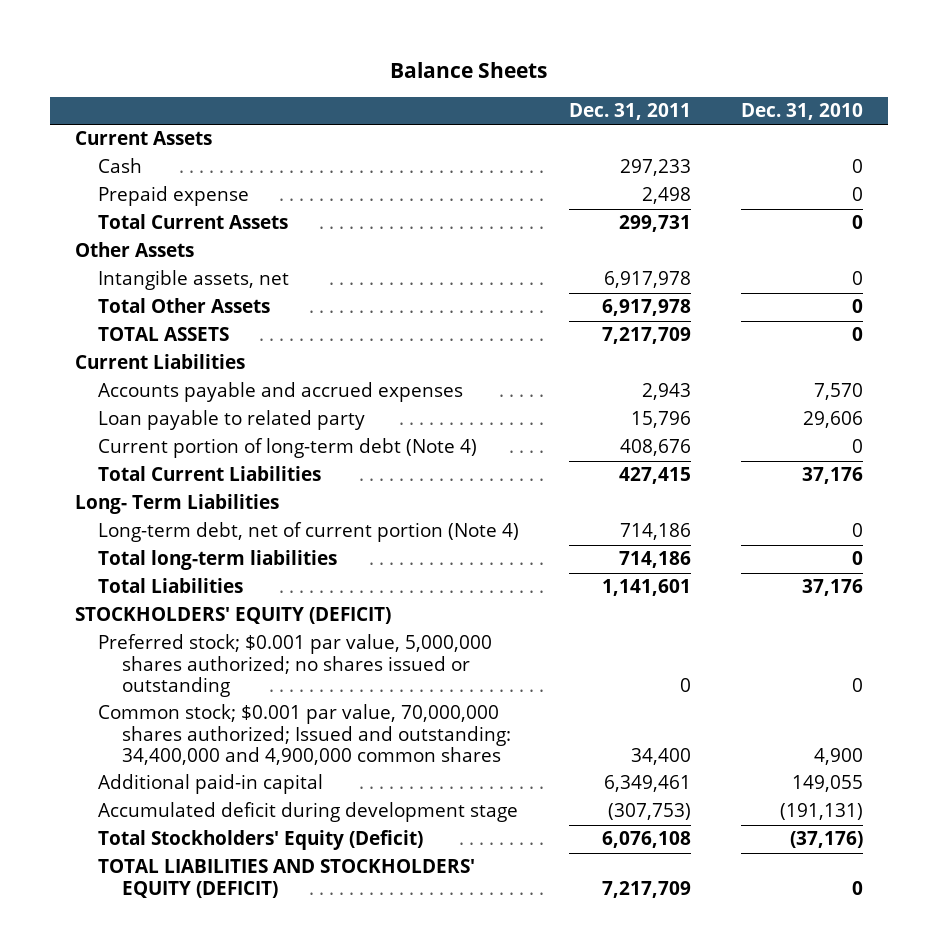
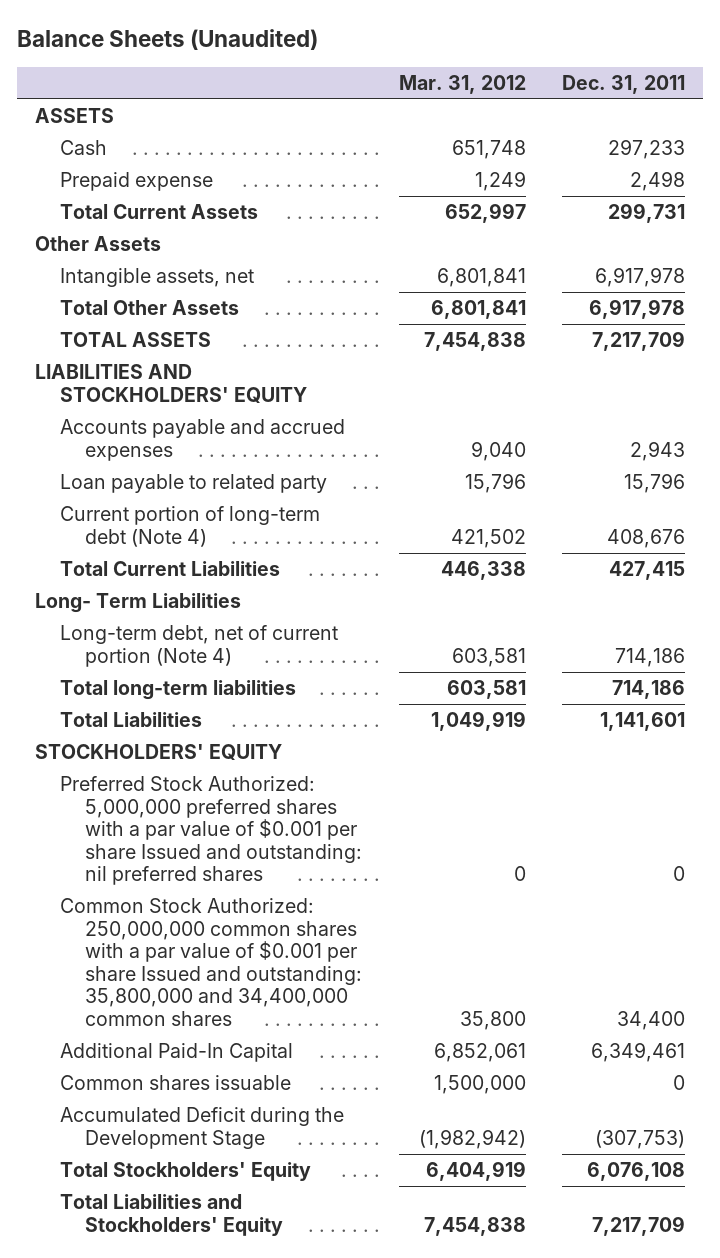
- Balance Sheets
+ Balance Sheets (Unaudited)
- | Dec. 31, 2011 | Dec. 31, 2010
+ | Mar. 31, 2012 | Dec. 31, 2011
- Current Assets
+ ASSETS
- Current Liabilities
+ LIABILITIES AND STOCKHOLDERS' EQUITY
- STOCKHOLDERS' EQUITY (DEFICIT)
- Preferred stock; $0.001 par value, 5,000,000 shares authorized; no shares issued or outstanding | 0 | 0
- Common stock; $0.001 par value, 70,000,000 shares authorized; Issued and outstanding: 34,400,000 and 4,900,000 common shares | 34,400 | 4,900
- Additional paid-in capital | 6,349,461 | 149,055
- Accumulated deficit during development stage | (307,753) | (191,131)
- Total Stockholders' Equity (Deficit) | 6,076,108 | (37,176)
- TOTAL LIABILITIES AND STOCKHOLDERS' EQUITY (DEFICIT) | 7,217,709 | 0
+ STOCKHOLDERS' EQUITY
+ Preferred Stock Authorized: 5,000,000 preferred shares with a par value of $0.001 per share Issued and outstanding: nil preferred shares | 0 | 0
+ Common Stock Authorized: 250,000,000 common shares with a par value of $0.001 per share Issued and outstanding: 35,800,000 and 34,400,000 common shares | 35,800 | 34,400
+ Additional Paid-In Capital | 6,852,061 | 6,349,461
+ Common shares issuable | 1,500,000 | 0
+ Accumulated Deficit during the Development Stage | (1,982,942) | (307,753)
+ Total Stockholders' Equity | 6,404,919 | 6,076,108
+ Total Liabilities and Stockholders' Equity | 7,454,838 | 7,217,709

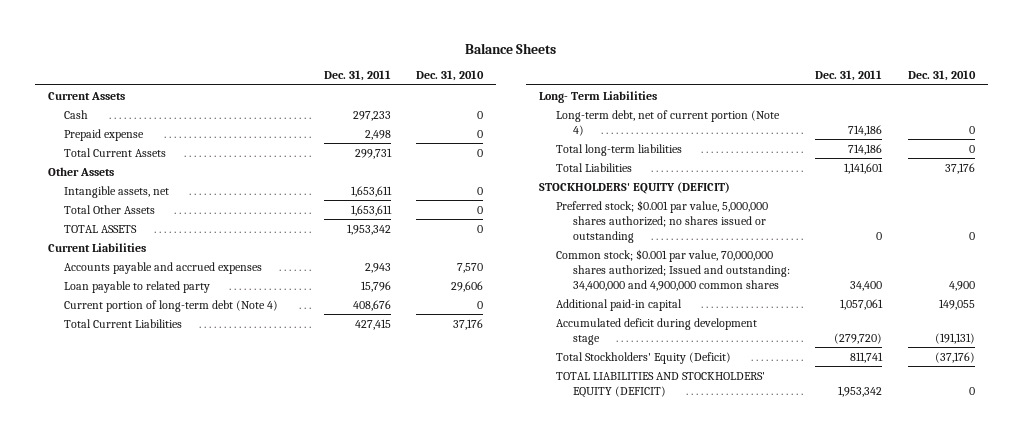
- Balance Sheets (Unaudited)
+ Balance Sheets
- | Mar. 31, 2012 | Dec. 31, 2011
+ | Dec. 31, 2011 | Dec. 31, 2010
- ASSETS
+ Current Assets
- Intangible assets, net | 6,801,841 | 6,917,978
- Total Other Assets | 6,801,841 | 6,917,978
- TOTAL ASSETS | 7,454,838 | 7,217,709
- LIABILITIES AND STOCKHOLDERS' EQUITY
+ Intangible assets, net | 1,653,611 | 0
+ Total Other Assets | 1,653,611 | 0
+ TOTAL ASSETS | 1,953,342 | 0
+ Current Liabilities
- STOCKHOLDERS' EQUITY
- Preferred Stock Authorized: 5,000,000 preferred shares with a par value of $0.001 per share Issued and outstanding: nil preferred shares | 0 | 0
- Common Stock Authorized: 250,000,000 common shares with a par value of $0.001 per share Issued and outstanding: 35,800,000 and 34,400,000 common shares | 35,800 | 34,400
- Additional Paid-In Capital | 6,852,061 | 6,349,461
- Common shares issuable | 1,500,000 | 0
- Accumulated Deficit during the Development Stage | (1,982,942) | (307,753)
- Total Stockholders' Equity | 6,404,919 | 6,076,108
- Total Liabilities and Stockholders' Equity | 7,454,838 | 7,217,709
+ STOCKHOLDERS' EQUITY (DEFICIT)
+ Preferred stock; $0.001 par value, 5,000,000 shares authorized; no shares issued or outstanding | 0 | 0
+ Common stock; $0.001 par value, 70,000,000 shares authorized; Issued and outstanding: 34,400,000 and 4,900,000 common shares | 34,400 | 4,900
+ Additional paid-in capital | 1,057,061 | 149,055
+ Accumulated deficit during development stage | (279,720) | (191,131)
+ Total Stockholders' Equity (Deficit) | 811,741 | (37,176)
+ TOTAL LIABILITIES AND STOCKHOLDERS' EQUITY (DEFICIT) | 1,953,342 | 0

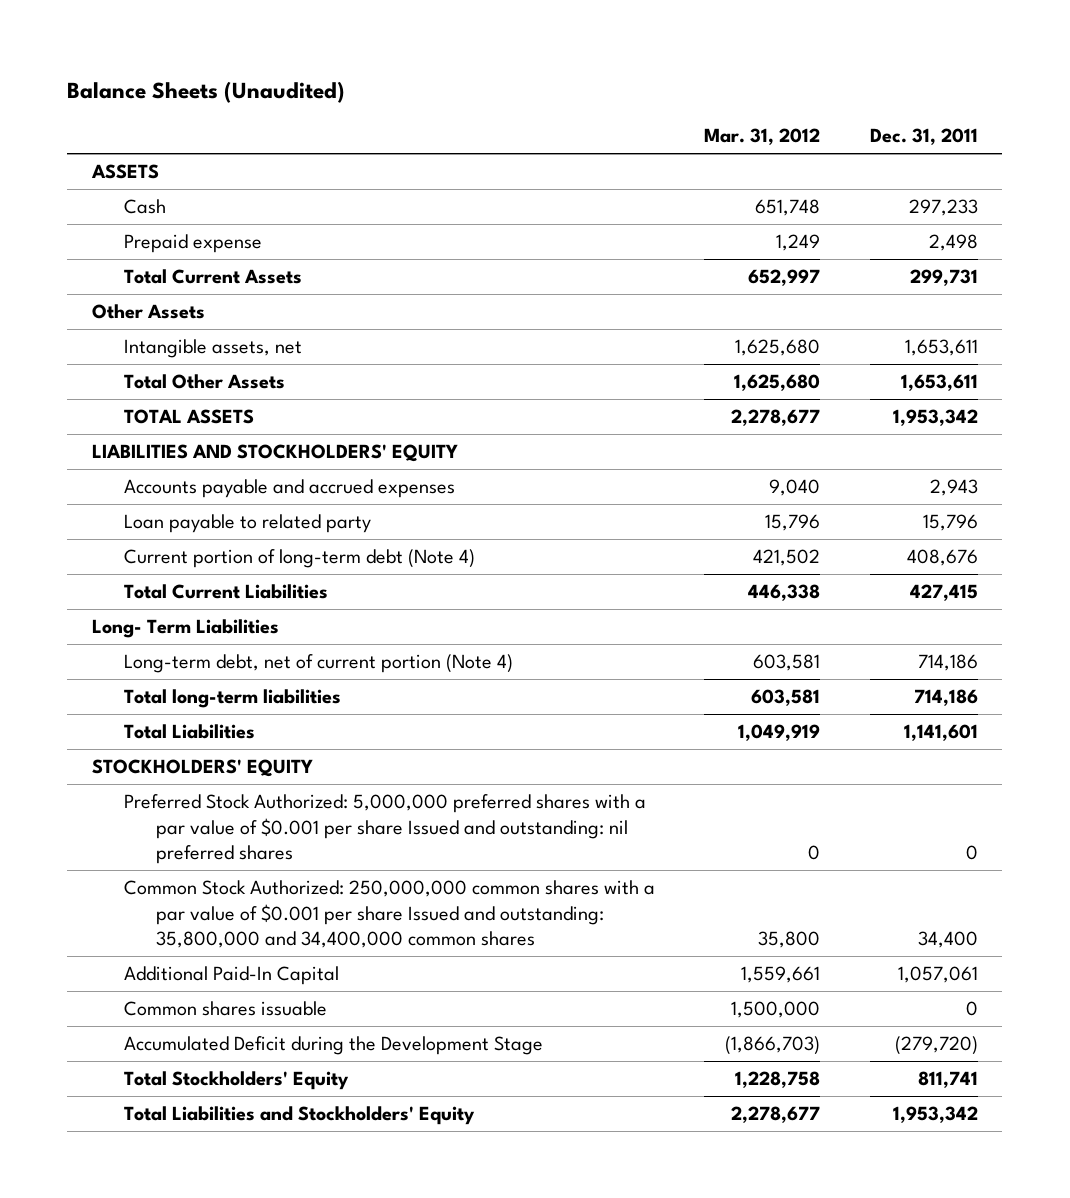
- Balance Sheets
+ Balance Sheets (Unaudited)
- | Dec. 31, 2011 | Dec. 31, 2010
+ | Mar. 31, 2012 | Dec. 31, 2011
- Current Assets
+ ASSETS
- Current Liabilities
+ LIABILITIES AND STOCKHOLDERS' EQUITY
- STOCKHOLDERS' EQUITY (DEFICIT)
- Preferred stock; $0.001 par value, 5,000,000 shares authorized; no shares issued or outstanding | 0 | 0
- Common stock; $0.001 par value, 70,000,000 shares authorized; Issued and outstanding: 34,400,000 and 4,900,000 common shares | 34,400 | 4,900
- Additional paid-in capital | 1,057,061 | 149,055
- Accumulated deficit during development stage | (279,720) | (191,131)
- Total Stockholders' Equity (Deficit) | 811,741 | (37,176)
- TOTAL LIABILITIES AND STOCKHOLDERS' EQUITY (DEFICIT) | 1,953,342 | 0
+ STOCKHOLDERS' EQUITY
+ Preferred Stock Authorized: 5,000,000 preferred shares with a par value of $0.001 per share Issued and outstanding: nil preferred shares | 0 | 0
+ Common Stock Authorized: 250,000,000 common shares with a par value of $0.001 per share Issued and outstanding: 35,800,000 and 34,400,000 common shares | 35,800 | 34,400
+ Additional Paid-In Capital | 1,559,661 | 1,057,061
+ Common shares issuable | 1,500,000 | 0
+ Accumulated Deficit during the Development Stage | (1,866,703) | (279,720)
+ Total Stockholders' Equity | 1,228,758 | 811,741
+ Total Liabilities and Stockholders' Equity | 2,278,677 | 1,953,342

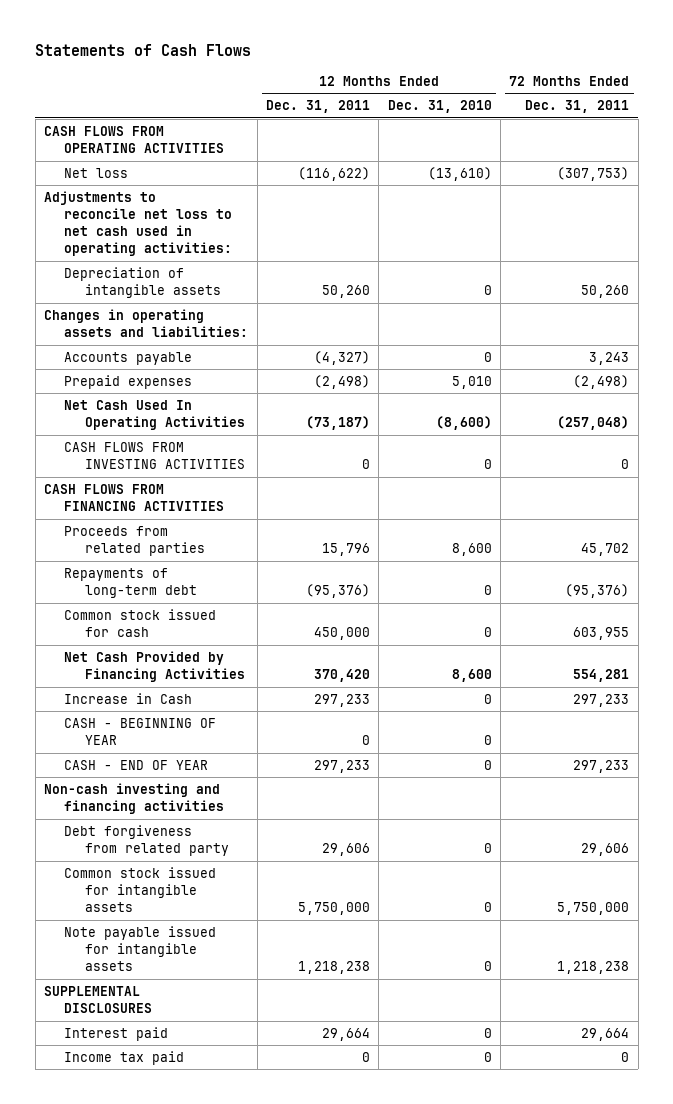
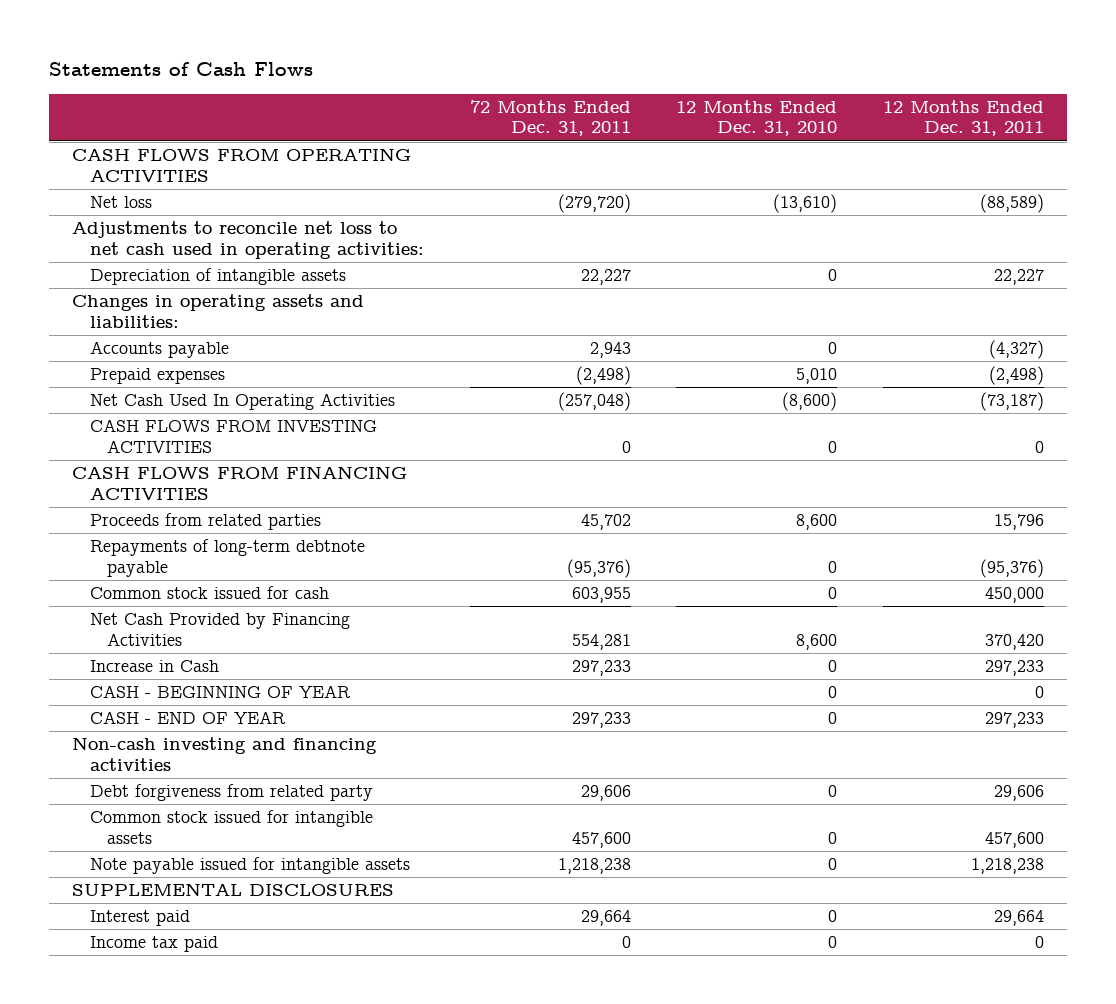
- | 12 Months Ended Dec. 31, 2011 | 12 Months Ended Dec. 31, 2010 | 72 Months Ended Dec. 31, 2011
+ | 72 Months Ended Dec. 31, 2011 | 12 Months Ended Dec. 31, 2010 | 12 Months Ended Dec. 31, 2011
- Net loss | (116,622) | (13,610) | (307,753)
+ Net loss | (279,720) | (13,610) | (88,589)
- Depreciation of intangible assets | 50,260 | 0 | 50,260
+ Depreciation of intangible assets | 22,227 | 0 | 22,227
- Accounts payable | (4,327) | 0 | 3,243
+ Accounts payable | 2,943 | 0 | (4,327)
- Repayments of long-term debt | (95,376) | 0 | (95,376)
+ Repayments of long-term debtnote payable | (95,376) | 0 | (95,376)
- Common stock issued for intangible assets | 5,750,000 | 0 | 5,750,000
+ Common stock issued for intangible assets | 457,600 | 0 | 457,600

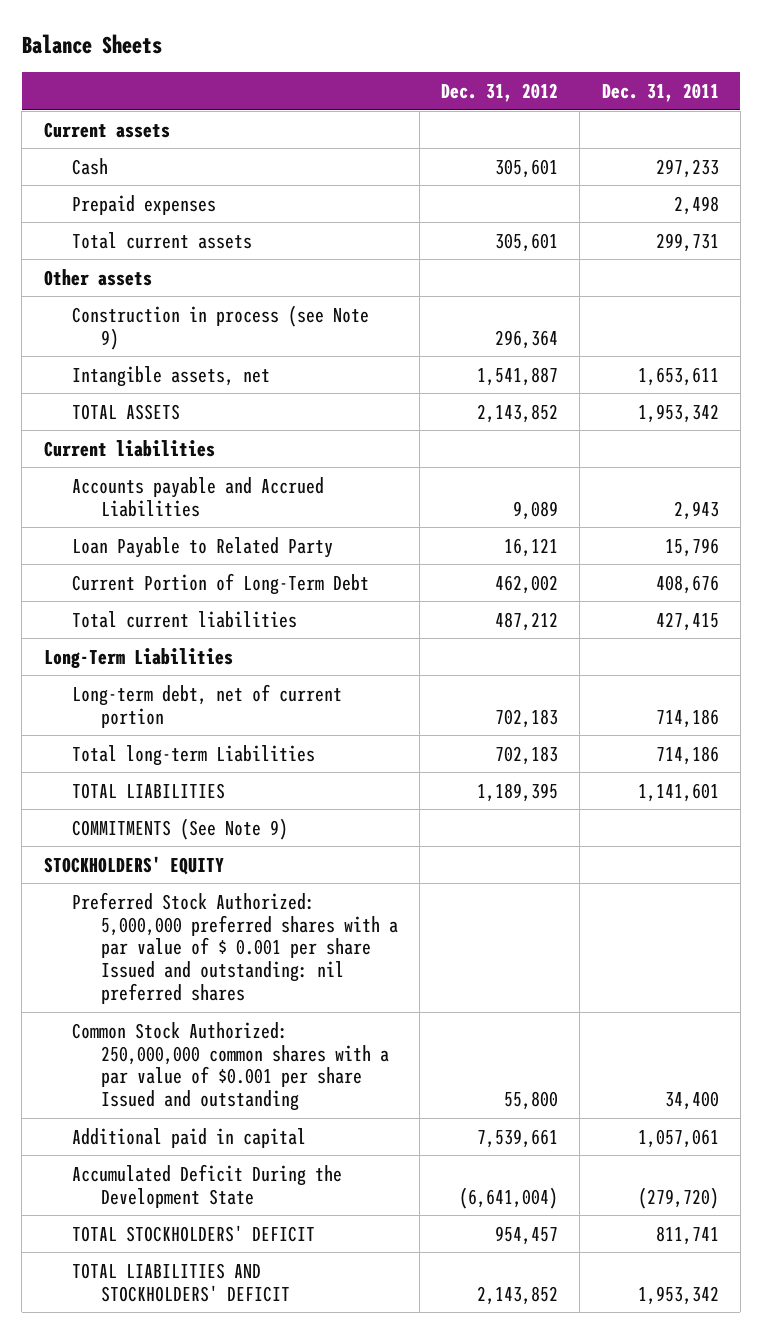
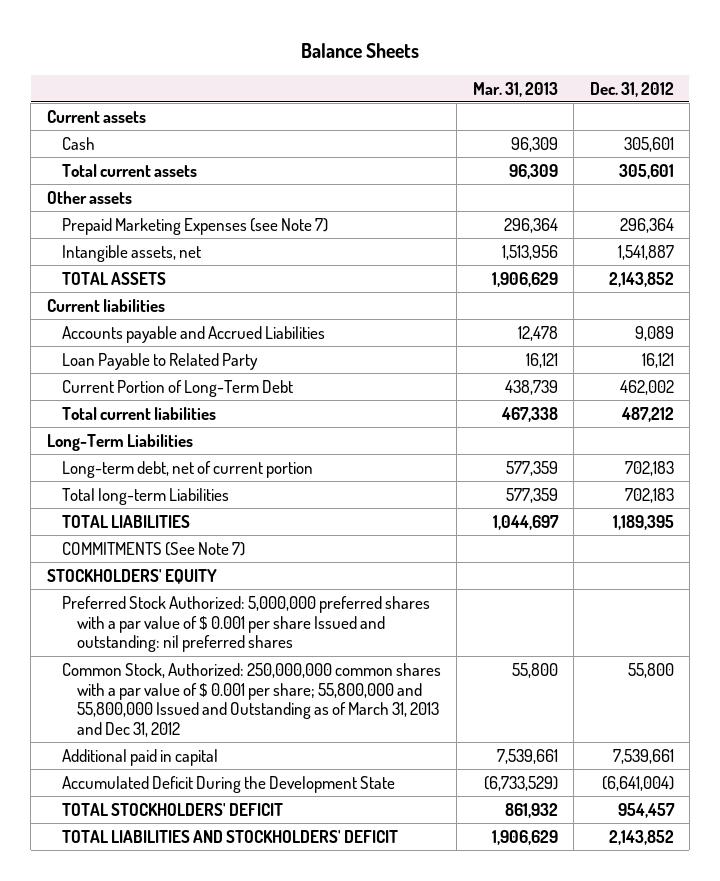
- | Dec. 31, 2012 | Dec. 31, 2011
+ | Mar. 31, 2013 | Dec. 31, 2012
- Prepaid expenses | | 2,498
- Construction in process (see Note 9) | 296,364 |
+ Prepaid Marketing Expenses (see Note 7) | 296,364 | 296,364
- COMMITMENTS (See Note 9)
+ COMMITMENTS (See Note 7)
- Common Stock Authorized: 250,000,000 common shares with a par value of $0.001 per share Issued and outstanding | 55,800 | 34,400
+ Common Stock, Authorized: 250,000,000 common shares with a par value of $ 0.001 per share; 55,800,000 and 55,800,000 Issued and Outstanding as of March 31, 2013 and Dec 31, 2012 | 55,800 | 55,800

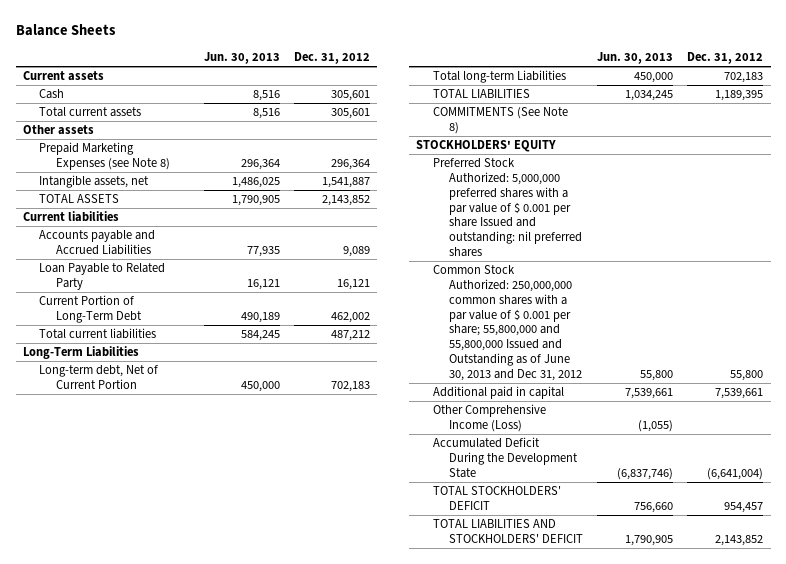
- | Mar. 31, 2013 | Dec. 31, 2012
+ | Jun. 30, 2013 | Dec. 31, 2012
- Prepaid Marketing Expenses (see Note 7) | 296,364 | 296,364
+ Prepaid Marketing Expenses (see Note 8) | 296,364 | 296,364
- Long-term debt, net of current portion | 577,359 | 702,183
+ Long-term debt, Net of Current Portion | 450,000 | 702,183
- COMMITMENTS (See Note 7)
+ COMMITMENTS (See Note 8)
- Common Stock, Authorized: 250,000,000 common shares with a par value of $ 0.001 per share; 55,800,000 and 55,800,000 Issued and Outstanding as of March 31, 2013 and Dec 31, 2012 | 55,800 | 55,800
+ Common Stock Authorized: 250,000,000 common shares with a par value of $ 0.001 per share; 55,800,000 and 55,800,000 Issued and Outstanding as of June 30, 2013 and Dec 31, 2012 | 55,800 | 55,800
+ Other Comprehensive Income (Loss) | (1,055) |

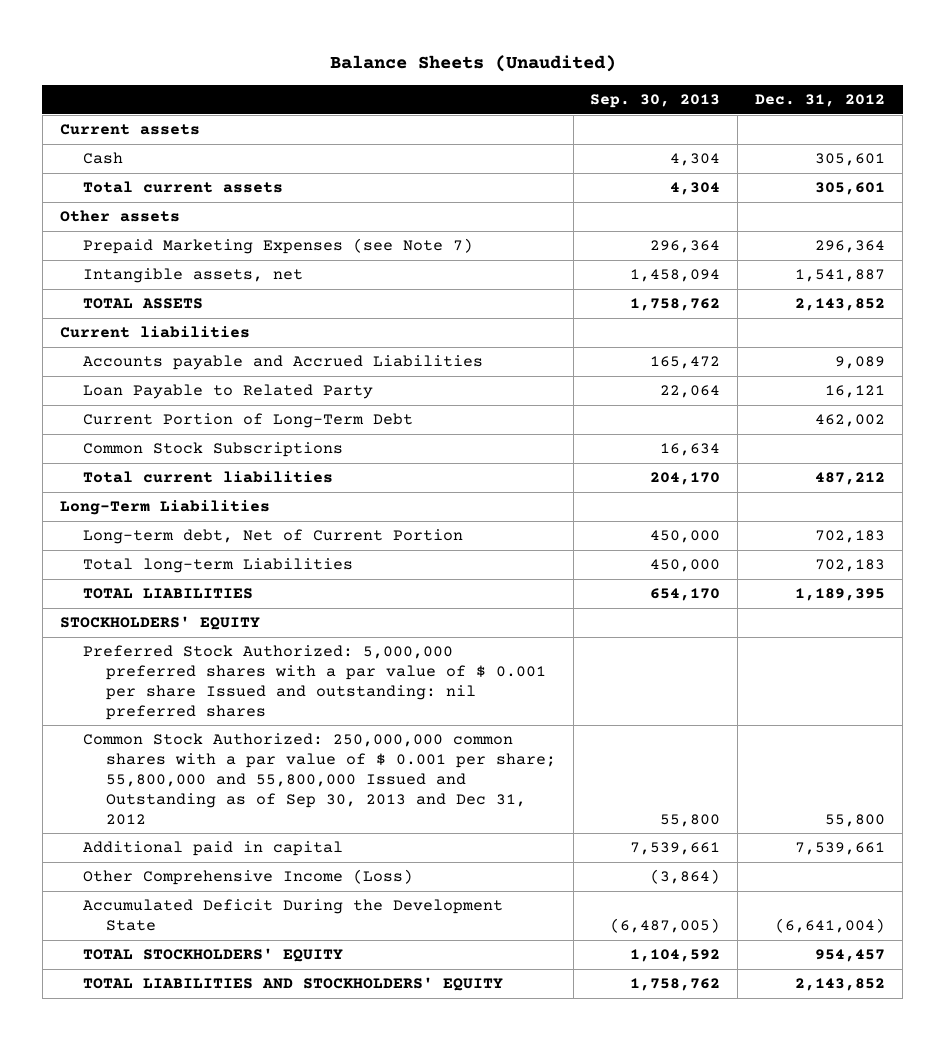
- Balance Sheets
+ Balance Sheets (Unaudited)
- | Jun. 30, 2013 | Dec. 31, 2012
+ | Sep. 30, 2013 | Dec. 31, 2012
- Prepaid Marketing Expenses (see Note 8) | 296,364 | 296,364
+ Prepaid Marketing Expenses (see Note 7) | 296,364 | 296,364
+ Common Stock Subscriptions | 16,634 |
- COMMITMENTS (See Note 8)
- Common Stock Authorized: 250,000,000 common shares with a par value of $ 0.001 per share; 55,800,000 and 55,800,000 Issued and Outstanding as of June 30, 2013 and Dec 31, 2012 | 55,800 | 55,800
+ Common Stock Authorized: 250,000,000 common shares with a par value of $ 0.001 per share; 55,800,000 and 55,800,000 Issued and Outstanding as of Sep 30, 2013 and Dec 31, 2012 | 55,800 | 55,800
- TOTAL STOCKHOLDERS' DEFICIT | 756,660 | 954,457
- TOTAL LIABILITIES AND STOCKHOLDERS' DEFICIT | 1,790,905 | 2,143,852
+ TOTAL STOCKHOLDERS' EQUITY | 1,104,592 | 954,457
+ TOTAL LIABILITIES AND STOCKHOLDERS' EQUITY | 1,758,762 | 2,143,852

